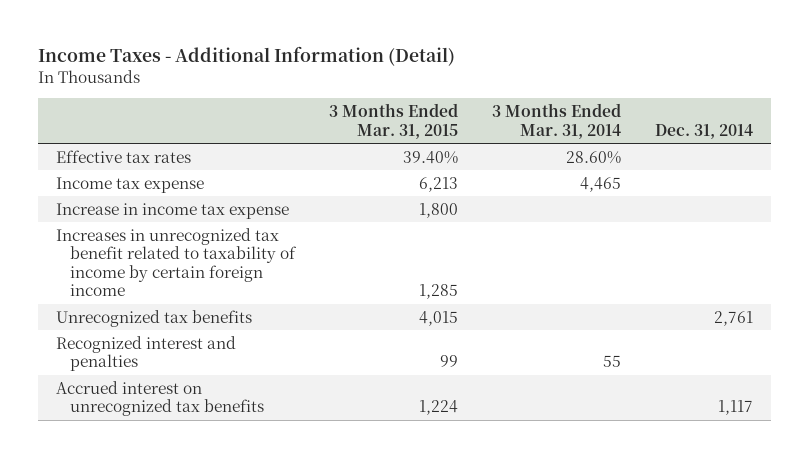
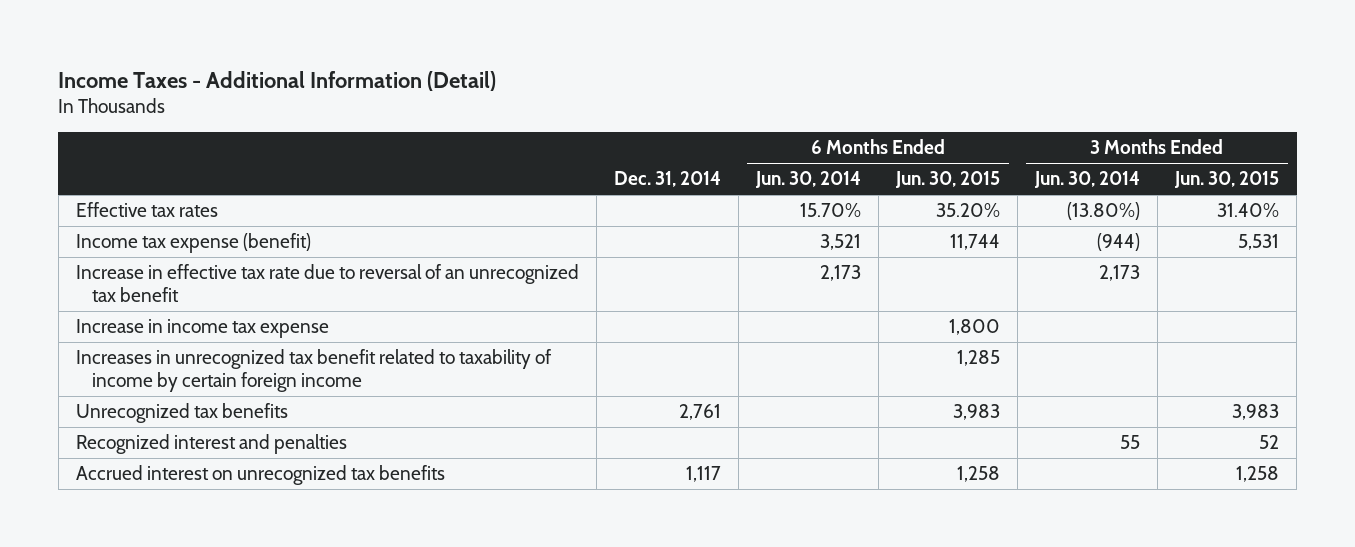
- | 3 Months Ended Mar. 31, 2015 | 3 Months Ended Mar. 31, 2014 | Dec. 31, 2014
+ | Dec. 31, 2014 | 6 Months Ended Jun. 30, 2014 | 6 Months Ended Jun. 30, 2015 | 3 Months Ended Jun. 30, 2014 | 3 Months Ended Jun. 30, 2015
- Income tax expense | 6,213 | 4,465 |
+ Income tax expense (benefit) | | 3,521 | 11,744 | (944) | 5,531
+ Increase in effective tax rate due to reversal of an unrecognized tax benefit | | 2,173 | | 2,173 |

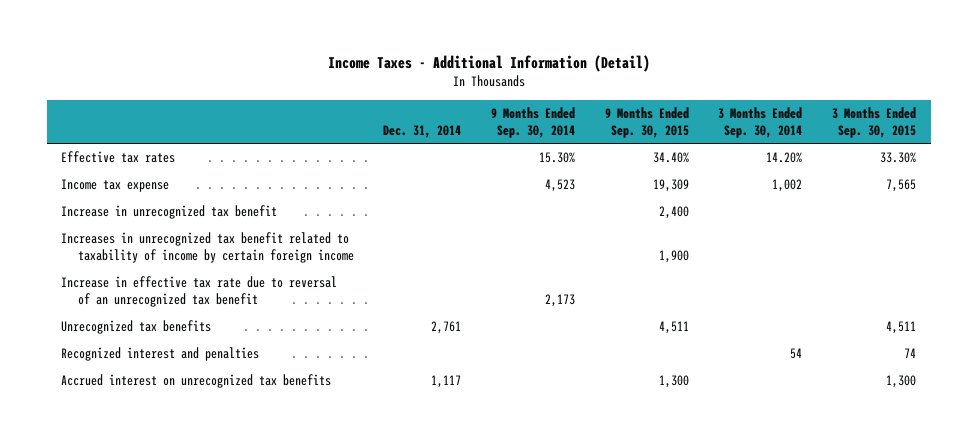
- | Dec. 31, 2014 | 6 Months Ended Jun. 30, 2014 | 6 Months Ended Jun. 30, 2015 | 3 Months Ended Jun. 30, 2014 | 3 Months Ended Jun. 30, 2015
+ | Dec. 31, 2014 | 9 Months Ended Sep. 30, 2014 | 9 Months Ended Sep. 30, 2015 | 3 Months Ended Sep. 30, 2014 | 3 Months Ended Sep. 30, 2015
- Income tax expense (benefit) | | 3,521 | 11,744 | (944) | 5,531
- Increase in income tax expense | | | 1,800 | |
+ Income tax expense | | 4,523 | 19,309 | 1,002 | 7,565
+ Increase in unrecognized tax benefit | | | 2,400 | |
moved down: Increase in effective tax rate due to reversal of an unrecognized tax benefit | | 2,173 | | |

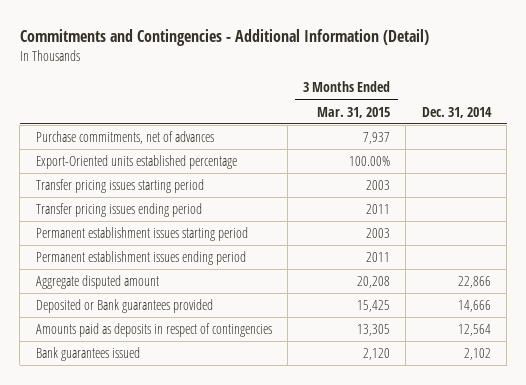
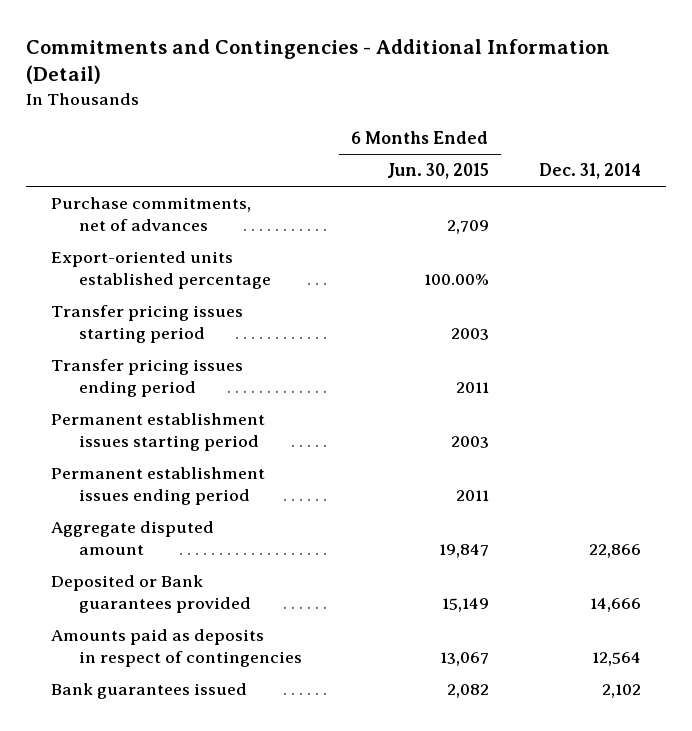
- | 3 Months Ended Mar. 31, 2015 | Dec. 31, 2014
+ | 6 Months Ended Jun. 30, 2015 | Dec. 31, 2014
- Export-Oriented units established percentage | 100.00% |
+ Export-oriented units established percentage | 100.00% |

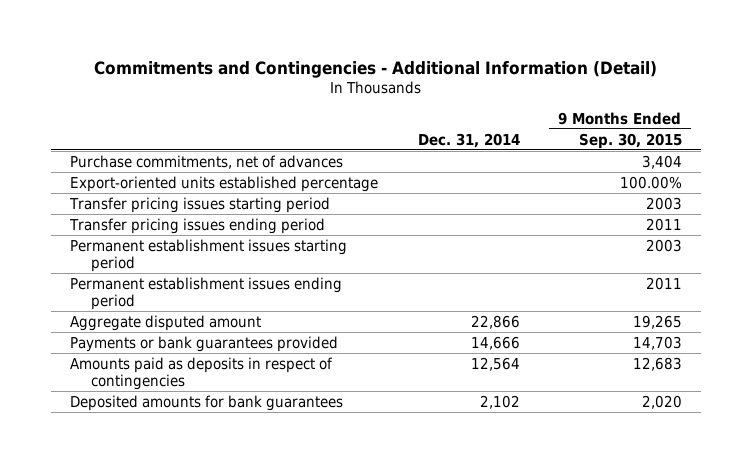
- | 6 Months Ended Jun. 30, 2015 | Dec. 31, 2014
+ | Dec. 31, 2014 | 9 Months Ended Sep. 30, 2015
- Deposited or Bank guarantees provided | 15,149 | 14,666
+ Payments or bank guarantees provided | 14,666 | 14,703
- Bank guarantees issued | 2,082 | 2,102
+ Deposited amounts for bank guarantees | 2,102 | 2,020

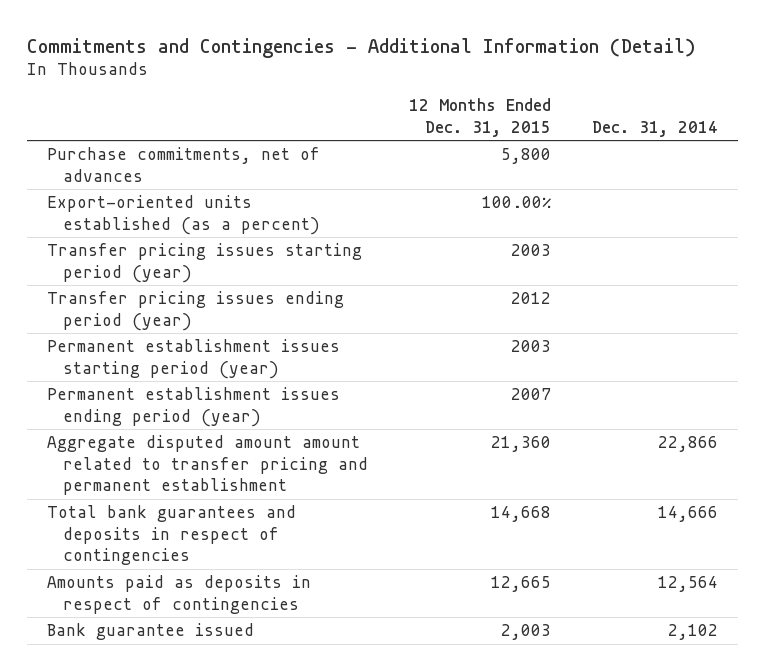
- | Dec. 31, 2014 | 9 Months Ended Sep. 30, 2015
+ | 12 Months Ended Dec. 31, 2015 | Dec. 31, 2014
- Export-oriented units established percentage | | 100.00%
- Transfer pricing issues starting period | | 2003
- Transfer pricing issues ending period | | 2011
- Permanent establishment issues starting period | | 2003
- Permanent establishment issues ending period | | 2011
- Aggregate disputed amount | 22,866 | 19,265
- Payments or bank guarantees provided | 14,666 | 14,703
+ Export-oriented units established (as a percent) | 100.00% |
+ Transfer pricing issues starting period (year) | 2003 |
+ Transfer pricing issues ending period (year) | 2012 |
+ Permanent establishment issues starting period (year) | 2003 |
+ Permanent establishment issues ending period (year) | 2007 |
+ Aggregate disputed amount amount related to transfer pricing and permanent establishment | 21,360 | 22,866
+ Total bank guarantees and deposits in respect of contingencies | 14,668 | 14,666
- Deposited amounts for bank guarantees | 2,102 | 2,020
+ Bank guarantee issued | 2,003 | 2,102

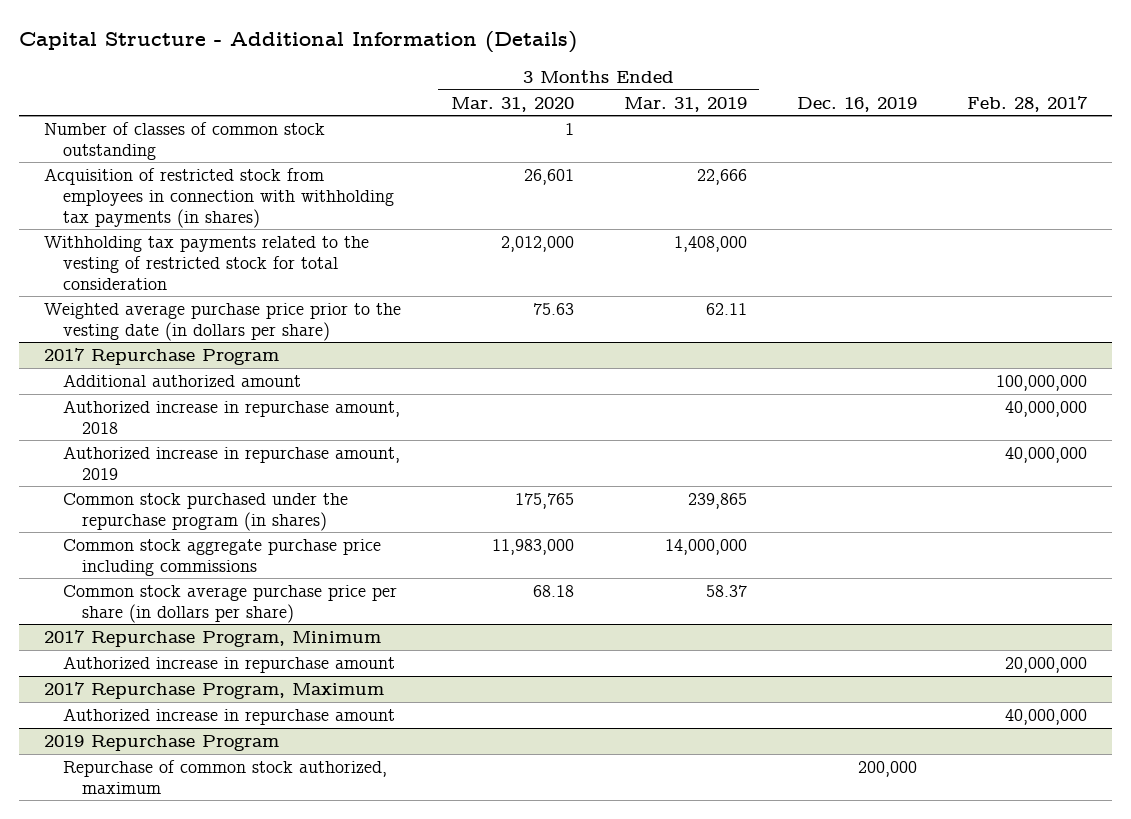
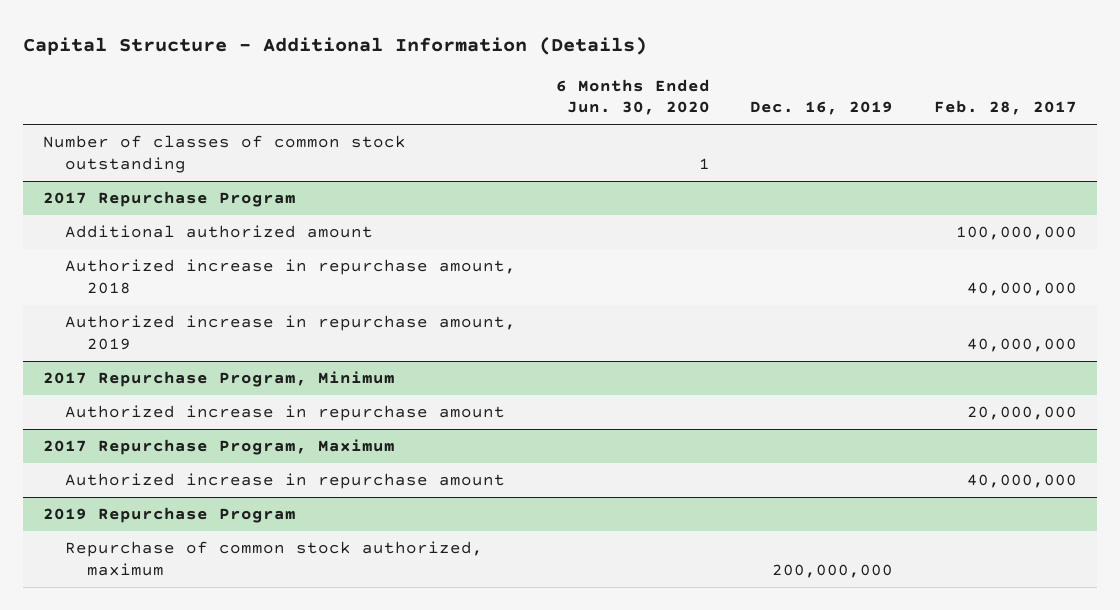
- | 3 Months Ended Mar. 31, 2020 | 3 Months Ended Mar. 31, 2019 | Dec. 16, 2019 | Feb. 28, 2017
+ | 6 Months Ended Jun. 30, 2020 | Dec. 16, 2019 | Feb. 28, 2017
- Acquisition of restricted stock from employees in connection with withholding tax payments (in shares) | 26,601 | 22,666 | |
- Withholding tax payments related to the vesting of restricted stock for total consideration | 2,012,000 | 1,408,000 | |
- Weighted average purchase price prior to the vesting date (in dollars per share) | 75.63 | 62.11 | |
@ 2017 Repurchase Program
- Common stock purchased under the repurchase program (in shares) | 175,765 | 239,865 | |
- Common stock aggregate purchase price including commissions | 11,983,000 | 14,000,000 | |
- Common stock average purchase price per share (in dollars per share) | 68.18 | 58.37 | |
@ 2019 Repurchase Program
- Repurchase of common stock authorized, maximum | | | 200,000 |
+ Repurchase of common stock authorized, maximum | | 200,000,000 |

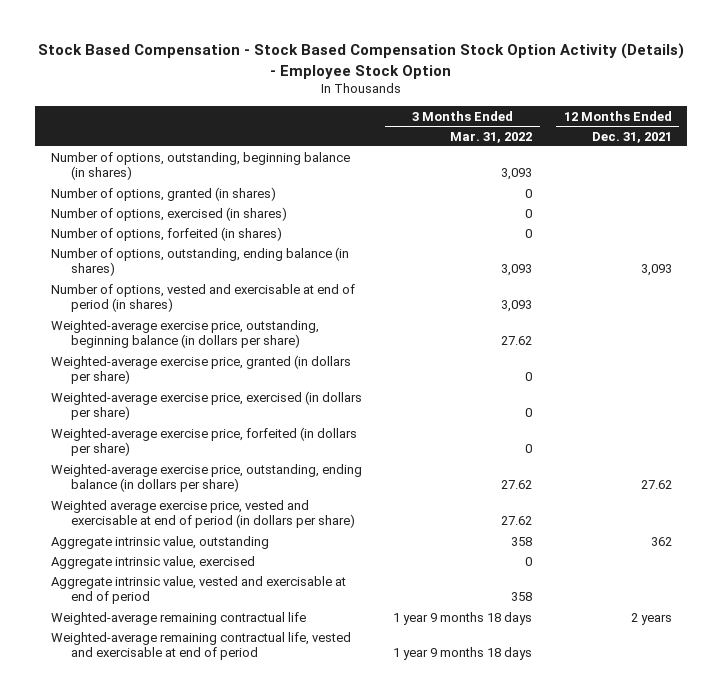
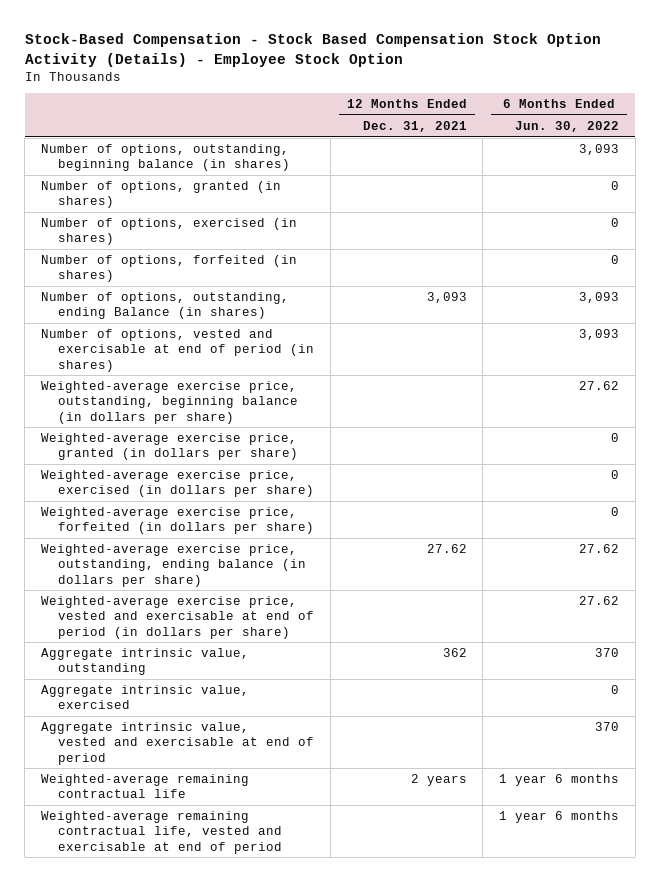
- Stock Based Compensation - Stock Based Compensation Stock Option Activity (Details) - Employee Stock Option
+ Stock-Based Compensation - Stock Based Compensation Stock Option Activity (Details) - Employee Stock Option
- | 3 Months Ended Mar. 31, 2022 | 12 Months Ended Dec. 31, 2021
+ | 12 Months Ended Dec. 31, 2021 | 6 Months Ended Jun. 30, 2022
- Number of options, outstanding, ending balance (in shares) | 3,093 | 3,093
+ Number of options, outstanding, ending Balance (in shares) | 3,093 | 3,093
- Weighted average exercise price, vested and exercisable at end of period (in dollars per share) | 27.62 |
+ Weighted-average exercise price, vested and exercisable at end of period (in dollars per share) | | 27.62

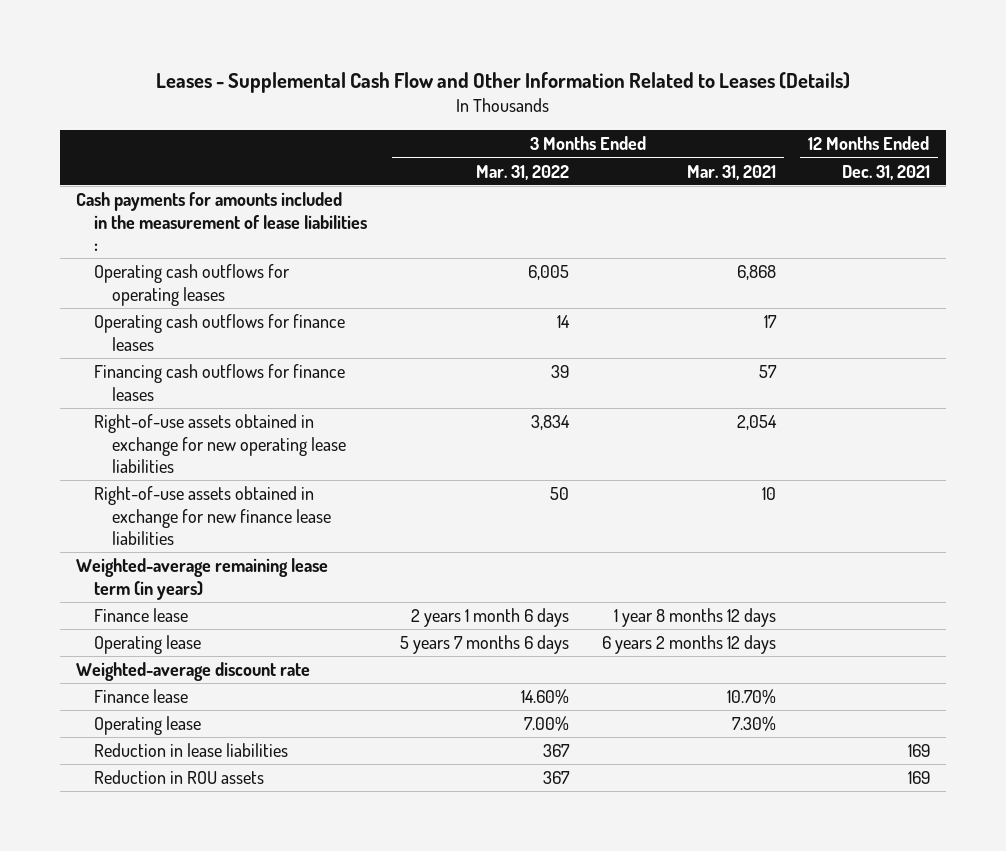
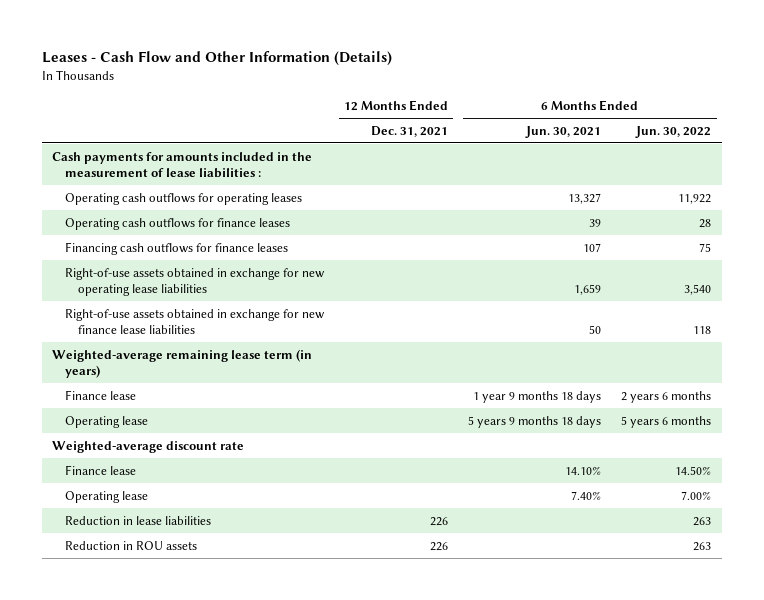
- Leases - Supplemental Cash Flow and Other Information Related to Leases (Details)
+ Leases - Cash Flow and Other Information (Details)
- | 3 Months Ended Mar. 31, 2022 | 3 Months Ended Mar. 31, 2021 | 12 Months Ended Dec. 31, 2021
+ | 12 Months Ended Dec. 31, 2021 | 6 Months Ended Jun. 30, 2021 | 6 Months Ended Jun. 30, 2022
- Reduction in lease liabilities | 367 | | 169
- Reduction in ROU assets | 367 | | 169
+ Reduction in lease liabilities | 226 | | 263
+ Reduction in ROU assets | 226 | | 263

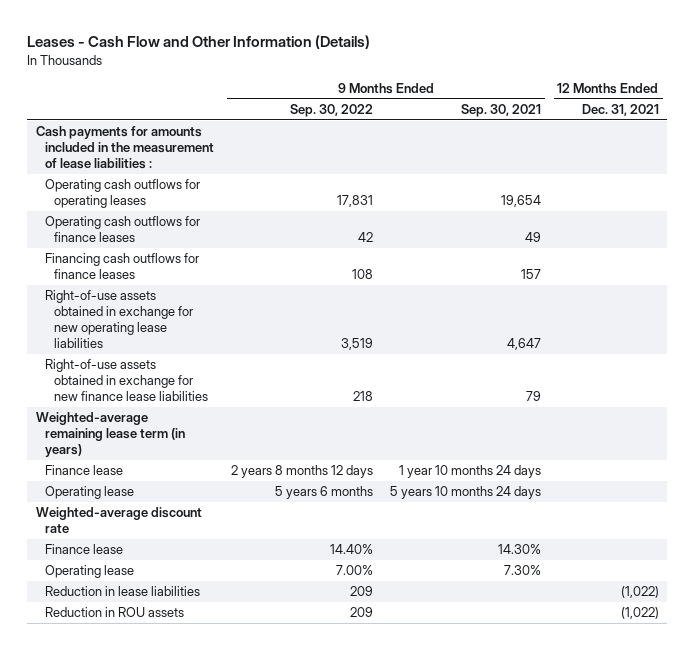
- | 12 Months Ended Dec. 31, 2021 | 6 Months Ended Jun. 30, 2021 | 6 Months Ended Jun. 30, 2022
+ | 9 Months Ended Sep. 30, 2022 | 9 Months Ended Sep. 30, 2021 | 12 Months Ended Dec. 31, 2021
- Reduction in lease liabilities | 226 | | 263
- Reduction in ROU assets | 226 | | 263
+ Reduction in lease liabilities | 209 | | (1,022)
+ Reduction in ROU assets | 209 | | (1,022)

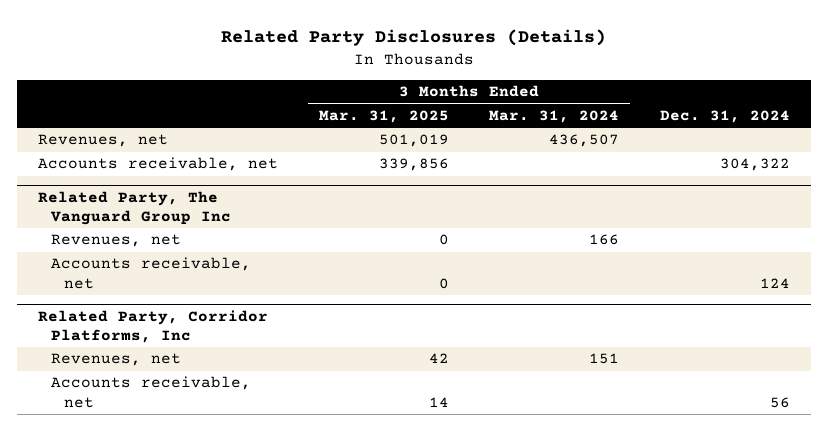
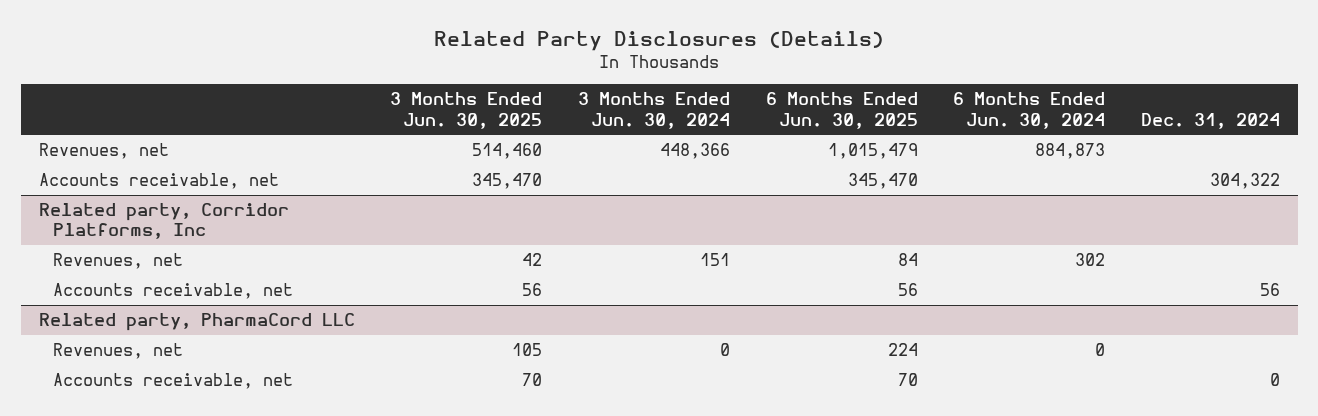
- | 3 Months Ended Mar. 31, 2025 | 3 Months Ended Mar. 31, 2024 | Dec. 31, 2024
+ | 3 Months Ended Jun. 30, 2025 | 3 Months Ended Jun. 30, 2024 | 6 Months Ended Jun. 30, 2025 | 6 Months Ended Jun. 30, 2024 | Dec. 31, 2024
- Related Party, The Vanguard Group Inc
- Revenues, net | 0 | 166 |
- Accounts receivable, net | 0 | | 124
- Related Party, Corridor Platforms, Inc
+ Related party, Corridor Platforms, Inc
+ Related party, PharmaCord LLC
+ Revenues, net | 105 | 0 | 224 | 0 |
+ Accounts receivable, net | 70 | | 70 | | 0

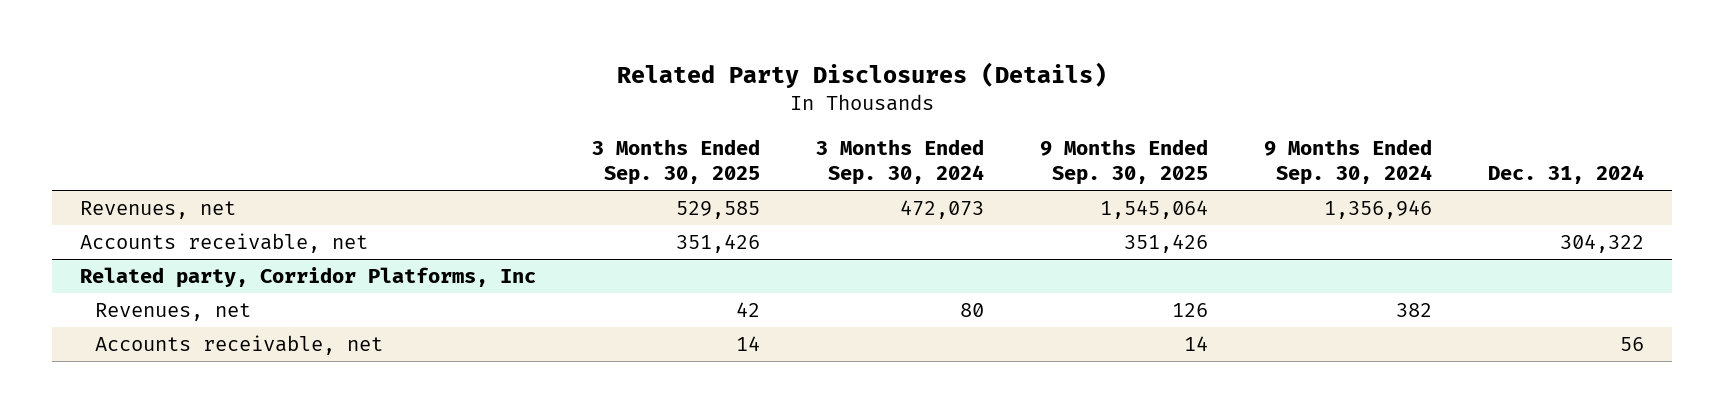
- | 3 Months Ended Jun. 30, 2025 | 3 Months Ended Jun. 30, 2024 | 6 Months Ended Jun. 30, 2025 | 6 Months Ended Jun. 30, 2024 | Dec. 31, 2024
+ | 3 Months Ended Sep. 30, 2025 | 3 Months Ended Sep. 30, 2024 | 9 Months Ended Sep. 30, 2025 | 9 Months Ended Sep. 30, 2024 | Dec. 31, 2024
- Related party, PharmaCord LLC
- Revenues, net | 105 | 0 | 224 | 0 |
- Accounts receivable, net | 70 | | 70 | | 0

